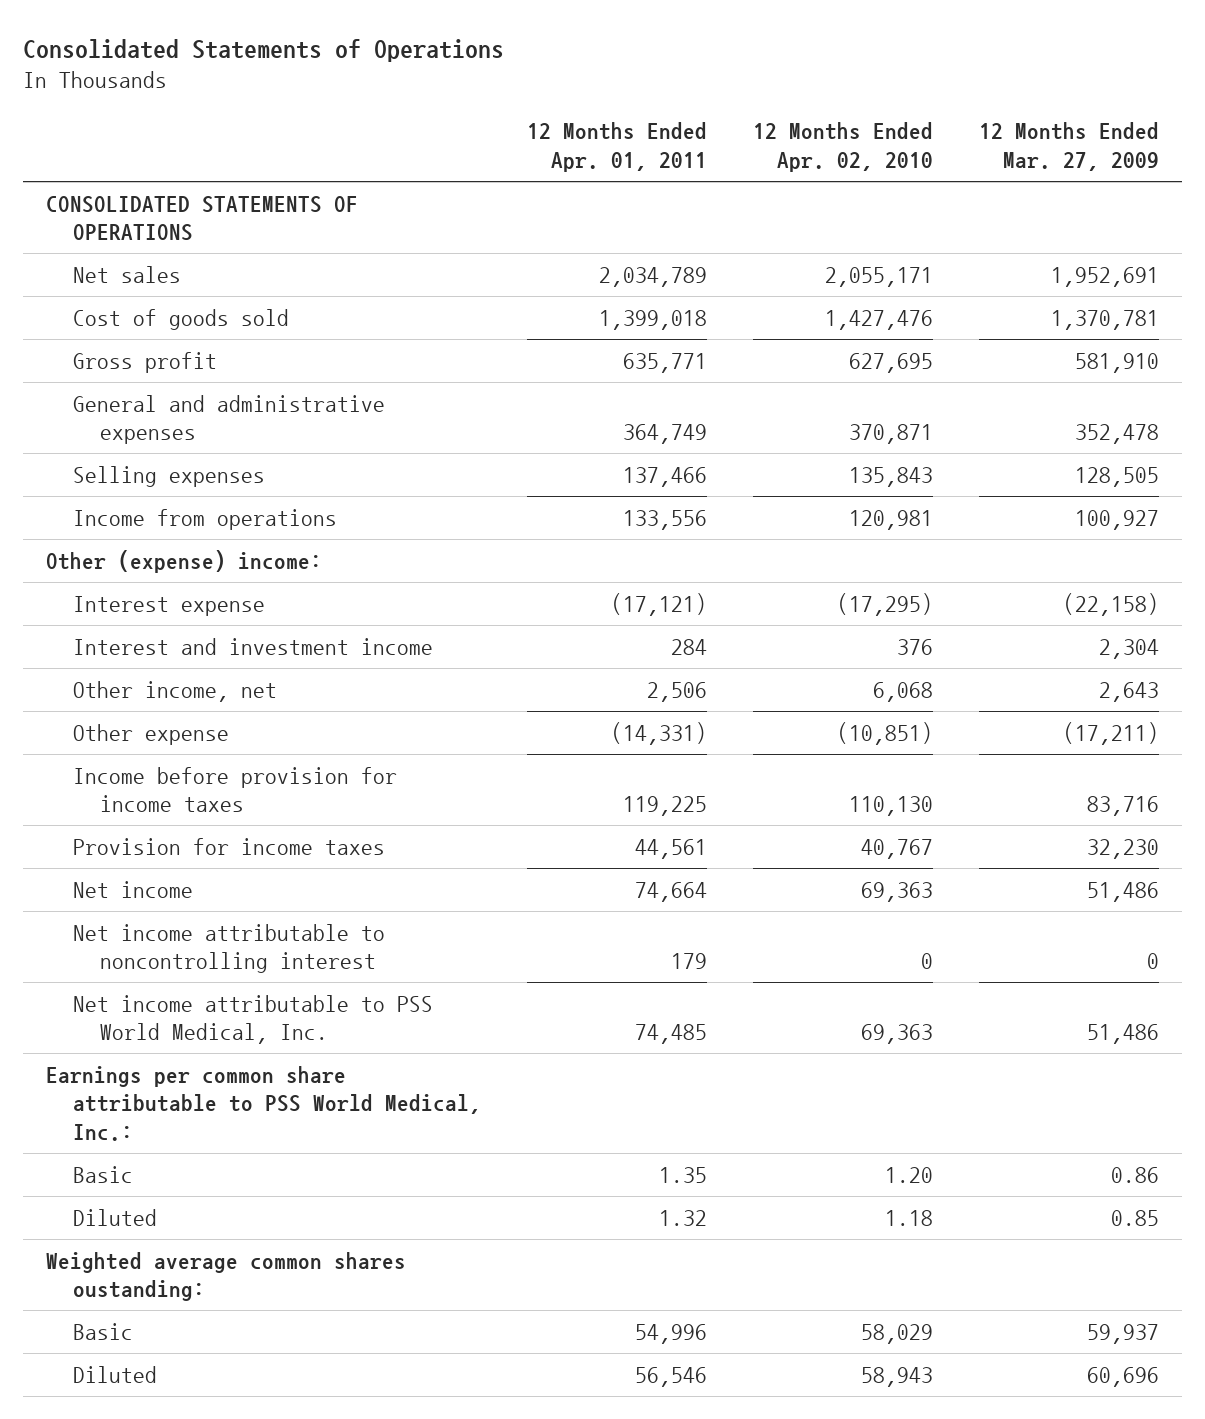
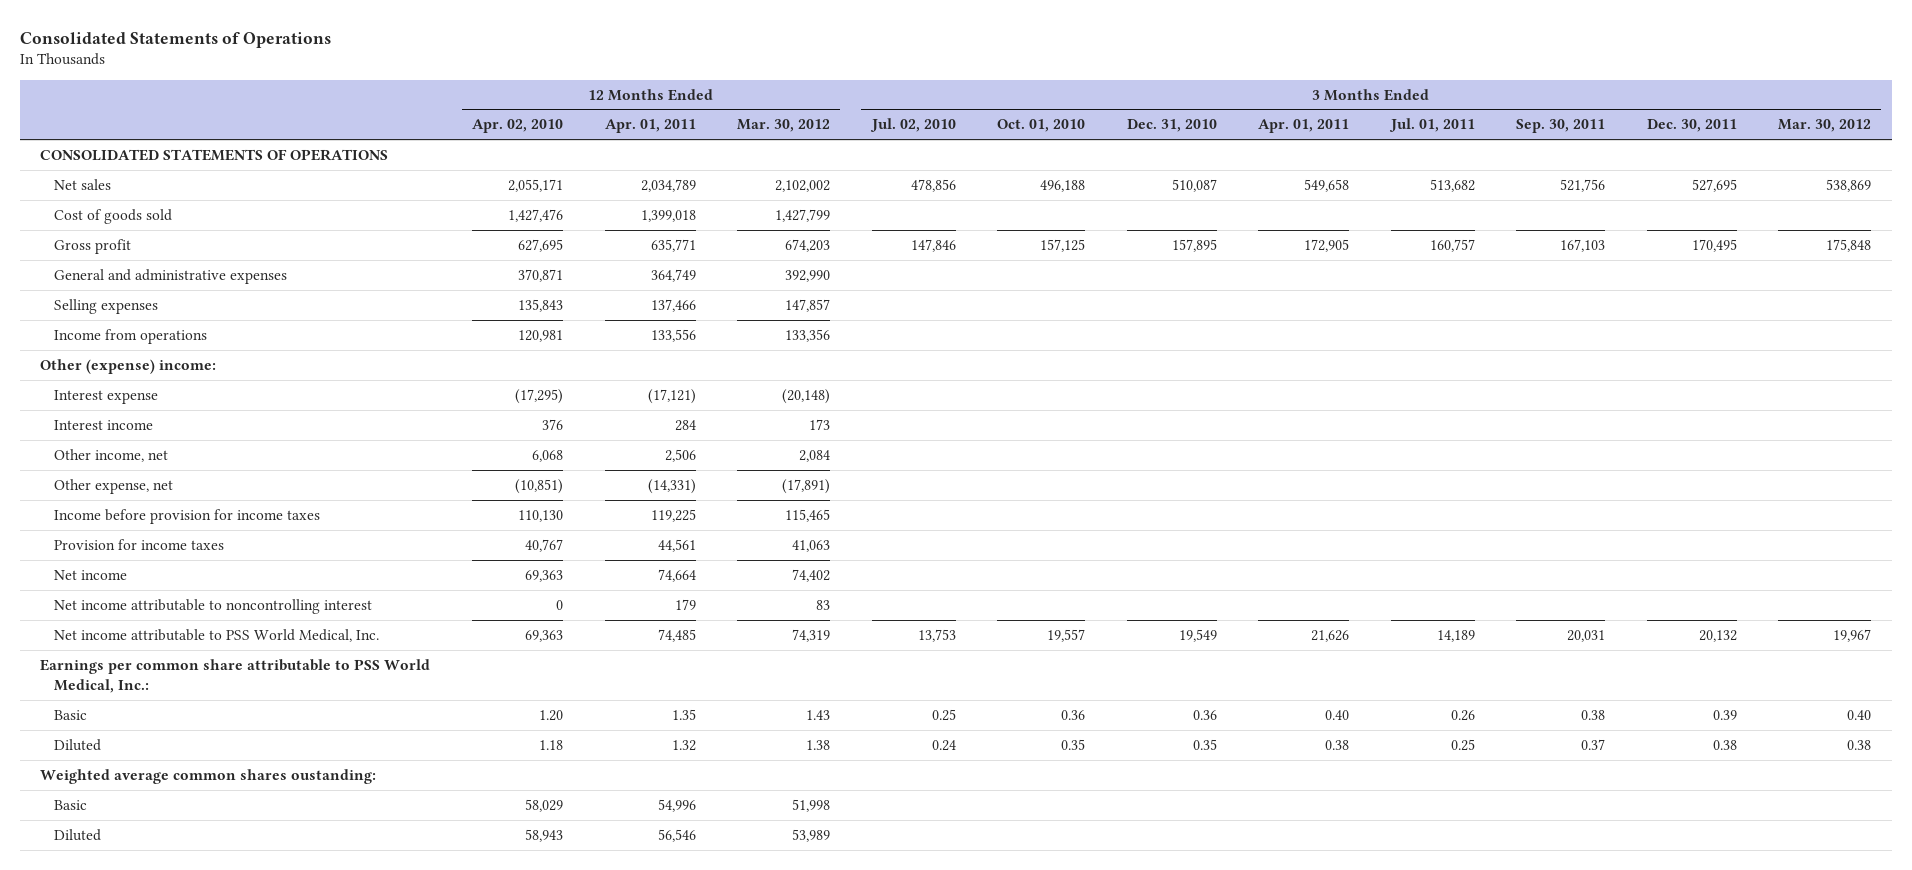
- | 12 Months Ended Apr. 01, 2011 | 12 Months Ended Apr. 02, 2010 | 12 Months Ended Mar. 27, 2009
+ | 12 Months Ended Apr. 02, 2010 | 12 Months Ended Apr. 01, 2011 | 12 Months Ended Mar. 30, 2012 | 3 Months Ended Jul. 02, 2010 | 3 Months Ended Oct. 01, 2010 | 3 Months Ended Dec. 31, 2010 | 3 Months Ended Apr. 01, 2011 | 3 Months Ended Jul. 01, 2011 | 3 Months Ended Sep. 30, 2011 | 3 Months Ended Dec. 30, 2011 | 3 Months Ended Mar. 30, 2012
- Interest and investment income | 284 | 376 | 2,304
+ Interest income | 376 | 284 | 173 | | | | | | | |
- Other expense | (14,331) | (10,851) | (17,211)
+ Other expense, net | (10,851) | (14,331) | (17,891) | | | | | | | |

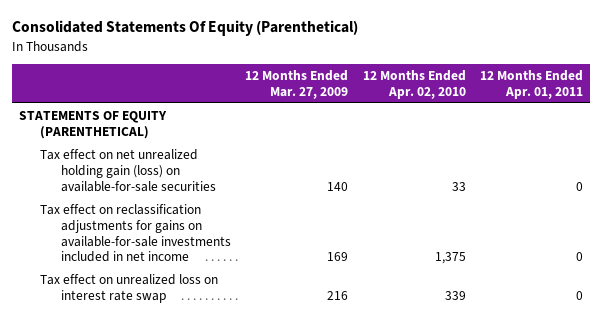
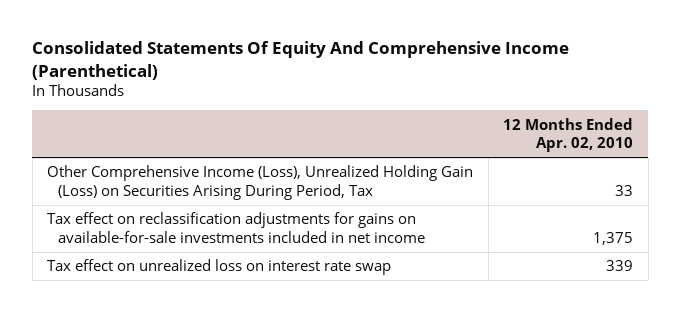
- Consolidated Statements Of Equity (Parenthetical)
+ Consolidated Statements Of Equity And Comprehensive Income (Parenthetical)
- | 12 Months Ended Mar. 27, 2009 | 12 Months Ended Apr. 02, 2010 | 12 Months Ended Apr. 01, 2011
+ | 12 Months Ended Apr. 02, 2010
- STATEMENTS OF EQUITY (PARENTHETICAL)
- Tax effect on net unrealized holding gain (loss) on available-for-sale securities | 140 | 33 | 0
+ Other Comprehensive Income (Loss), Unrealized Holding Gain (Loss) on Securities Arising During Period, Tax | 33

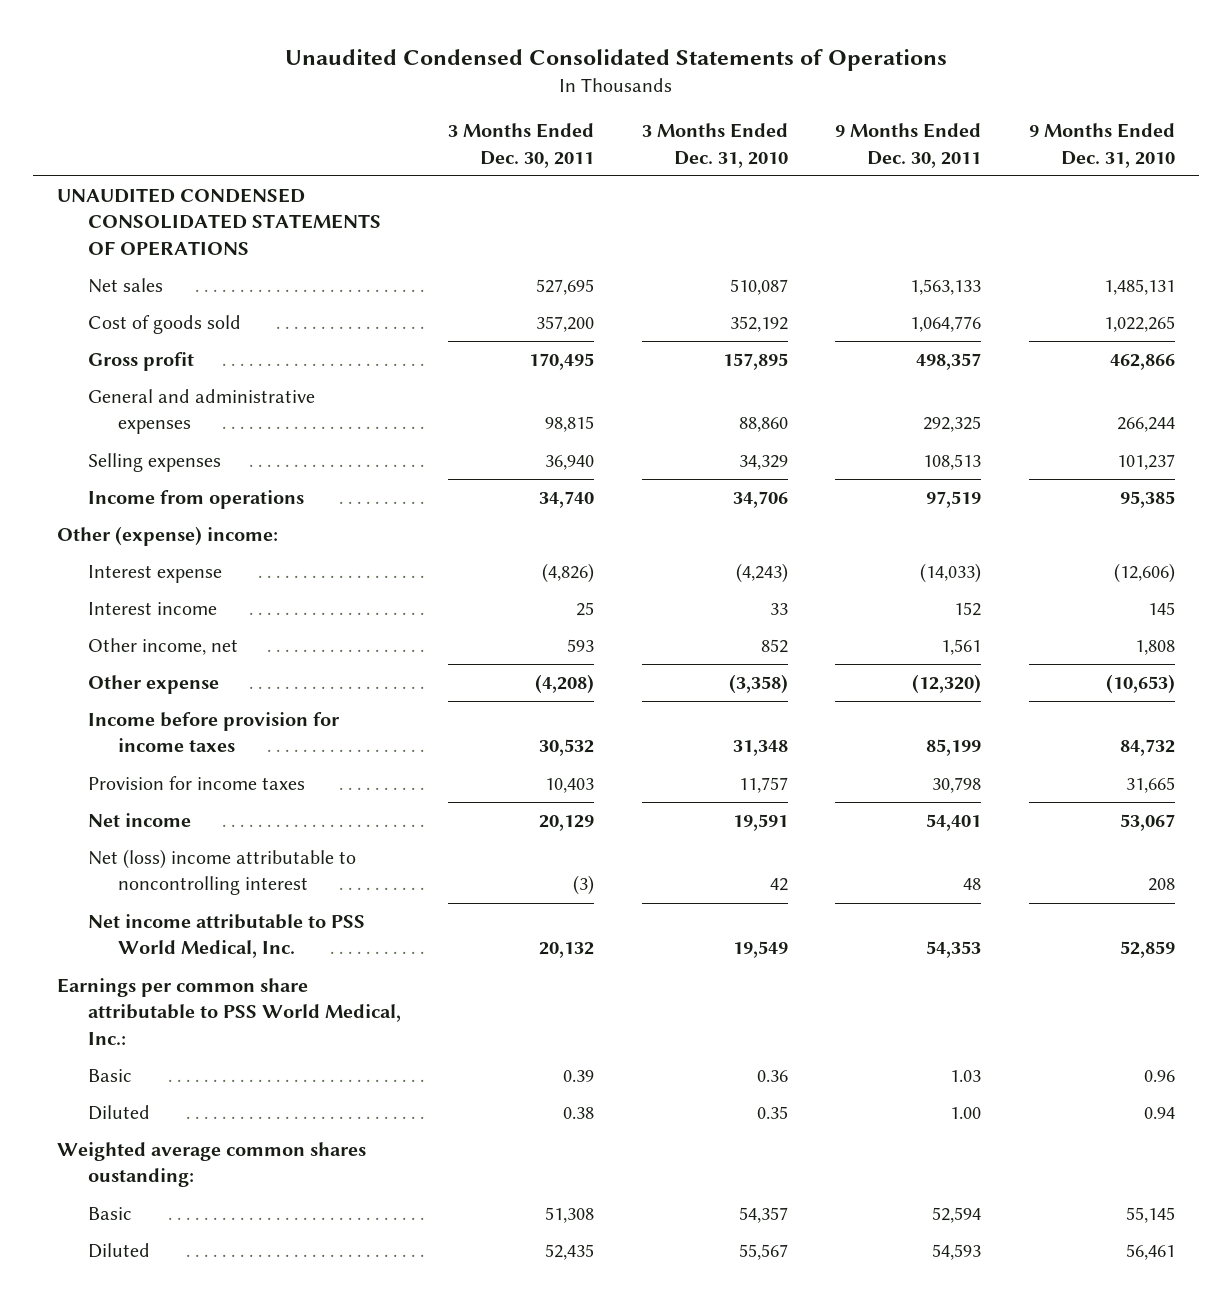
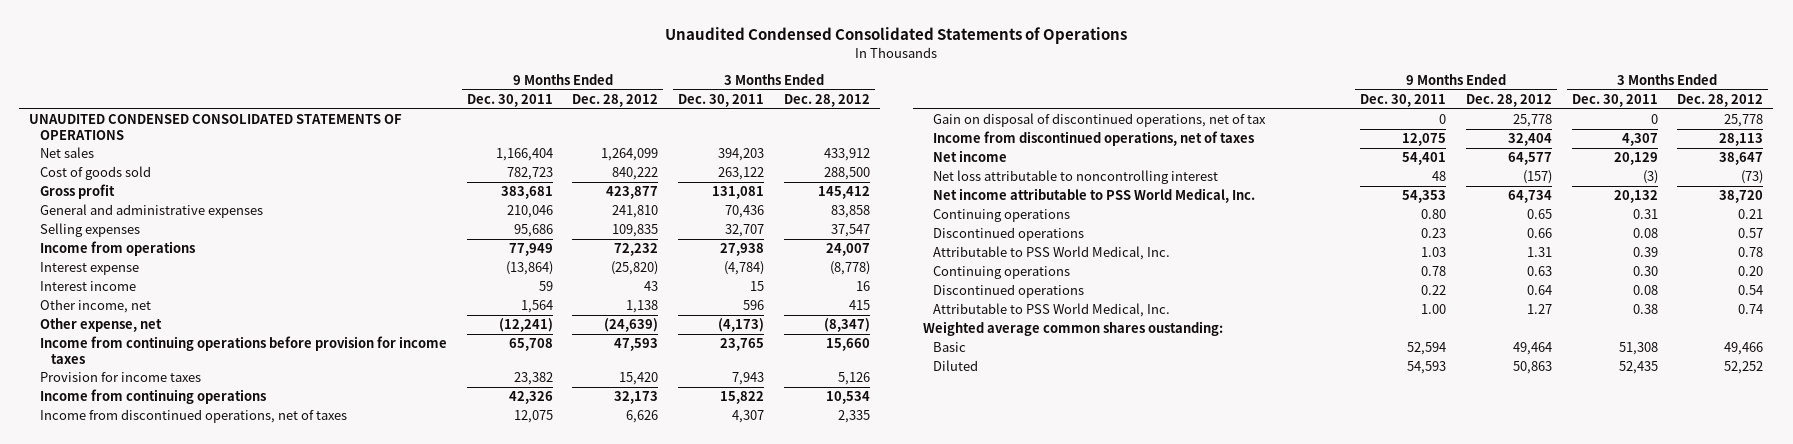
- | 3 Months Ended Dec. 30, 2011 | 3 Months Ended Dec. 31, 2010 | 9 Months Ended Dec. 30, 2011 | 9 Months Ended Dec. 31, 2010
+ | 9 Months Ended Dec. 30, 2011 | 9 Months Ended Dec. 28, 2012 | 3 Months Ended Dec. 30, 2011 | 3 Months Ended Dec. 28, 2012
- Net sales | 527,695 | 510,087 | 1,563,133 | 1,485,131
- Cost of goods sold | 357,200 | 352,192 | 1,064,776 | 1,022,265
- Gross profit | 170,495 | 157,895 | 498,357 | 462,866
- General and administrative expenses | 98,815 | 88,860 | 292,325 | 266,244
- Selling expenses | 36,940 | 34,329 | 108,513 | 101,237
- Income from operations | 34,740 | 34,706 | 97,519 | 95,385
- Other (expense) income:
- Interest expense | (4,826) | (4,243) | (14,033) | (12,606)
- Interest income | 25 | 33 | 152 | 145
- Other income, net | 593 | 852 | 1,561 | 1,808
- Other expense | (4,208) | (3,358) | (12,320) | (10,653)
- Income before provision for income taxes | 30,532 | 31,348 | 85,199 | 84,732
- Provision for income taxes | 10,403 | 11,757 | 30,798 | 31,665
+ Net sales | 1,166,404 | 1,264,099 | 394,203 | 433,912
+ Cost of goods sold | 782,723 | 840,222 | 263,122 | 288,500
+ Gross profit | 383,681 | 423,877 | 131,081 | 145,412
+ General and administrative expenses | 210,046 | 241,810 | 70,436 | 83,858
+ Selling expenses | 95,686 | 109,835 | 32,707 | 37,547
+ Income from operations | 77,949 | 72,232 | 27,938 | 24,007
+ Interest expense | (13,864) | (25,820) | (4,784) | (8,778)
+ Interest income | 59 | 43 | 15 | 16
+ Other income, net | 1,564 | 1,138 | 596 | 415
+ Other expense, net | (12,241) | (24,639) | (4,173) | (8,347)
+ Income from continuing operations before provision for income taxes | 65,708 | 47,593 | 23,765 | 15,660
+ Provision for income taxes | 23,382 | 15,420 | 7,943 | 5,126
+ Income from continuing operations | 42,326 | 32,173 | 15,822 | 10,534
+ Income from discontinued operations, net of taxes | 12,075 | 6,626 | 4,307 | 2,335
+ Gain on disposal of discontinued operations, net of tax | 0 | 25,778 | 0 | 25,778
+ Income from discontinued operations, net of taxes | 12,075 | 32,404 | 4,307 | 28,113
- Net (loss) income attributable to noncontrolling interest | (3) | 42 | 48 | 208
+ Net loss attributable to noncontrolling interest | 48 | (157) | (3) | (73)
- Earnings per common share attributable to PSS World Medical, Inc.:
- Basic | 0.39 | 0.36 | 1.03 | 0.96
- Diluted | 0.38 | 0.35 | 1.00 | 0.94
+ Continuing operations | 0.80 | 0.65 | 0.31 | 0.21
+ Discontinued operations | 0.23 | 0.66 | 0.08 | 0.57
+ Attributable to PSS World Medical, Inc. | 1.03 | 1.31 | 0.39 | 0.78
+ Continuing operations | 0.78 | 0.63 | 0.30 | 0.20
+ Discontinued operations | 0.22 | 0.64 | 0.08 | 0.54
+ Attributable to PSS World Medical, Inc. | 1.00 | 1.27 | 0.38 | 0.74

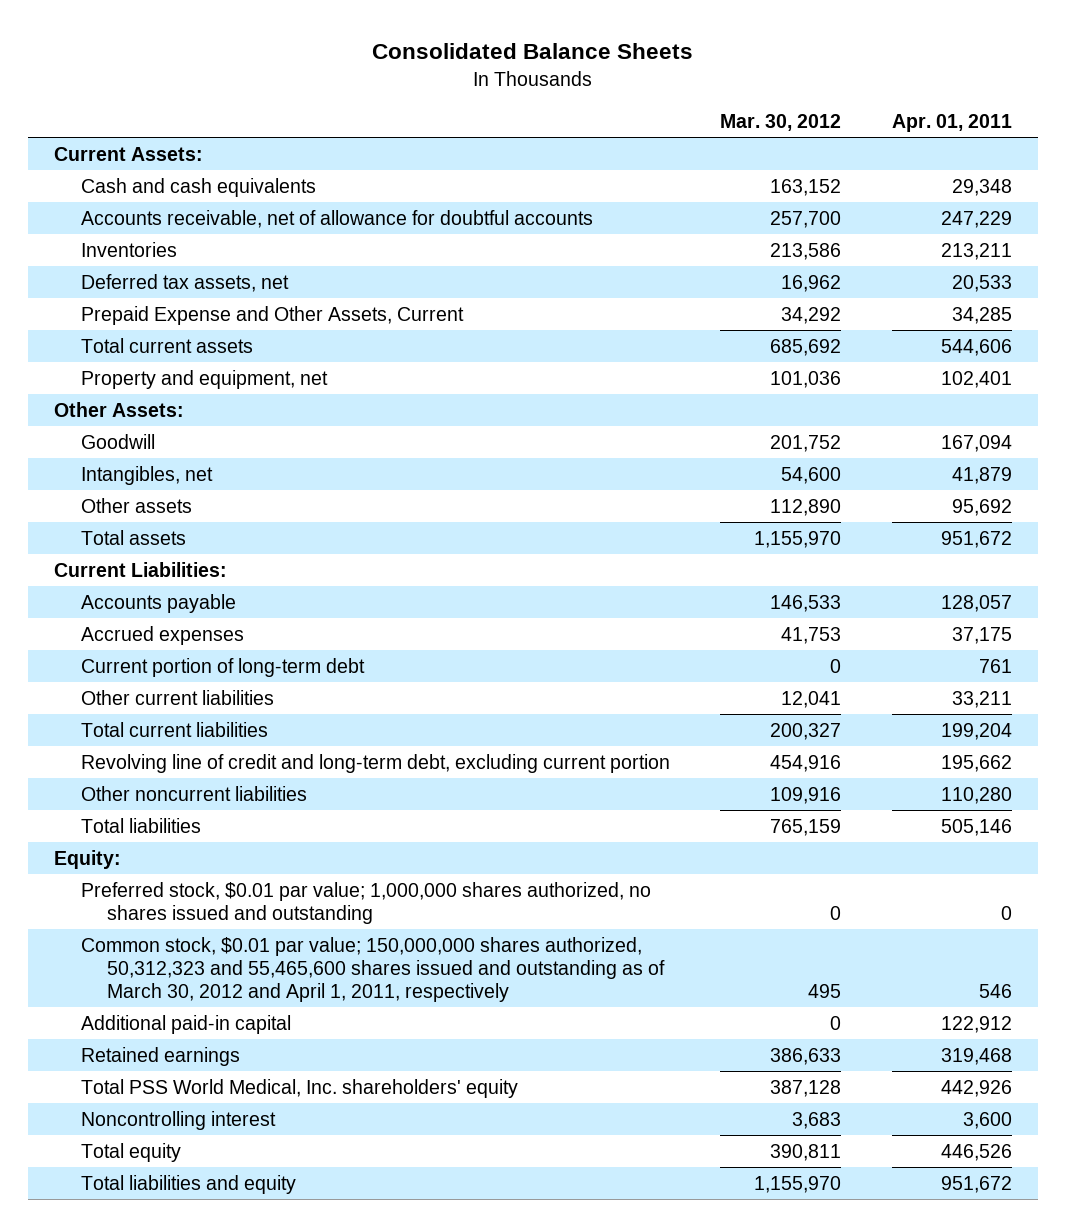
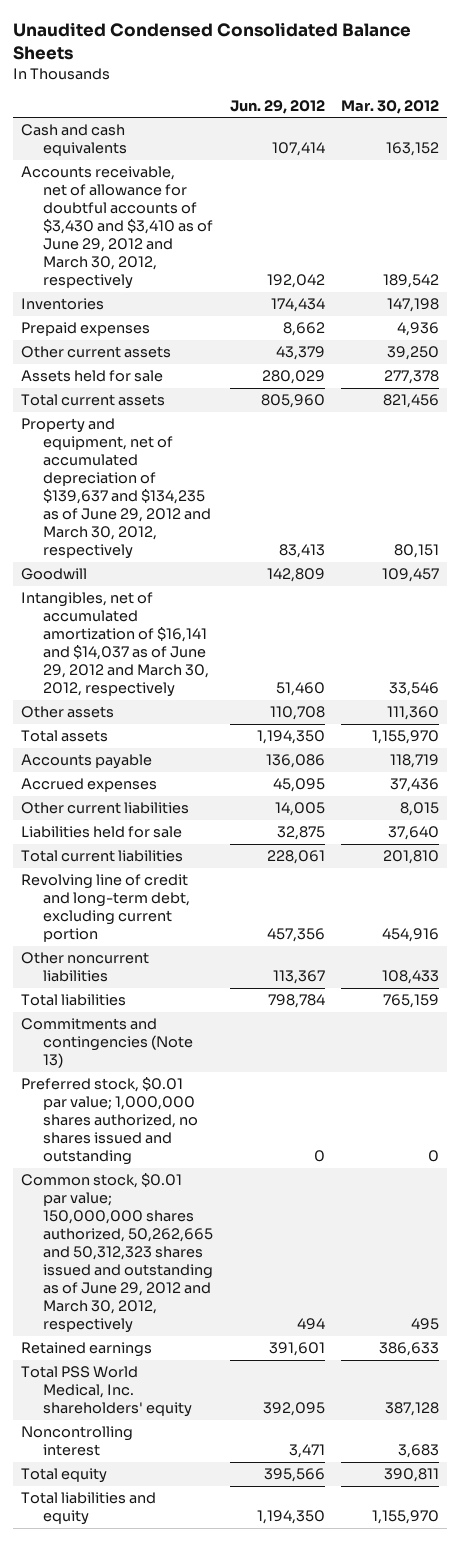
- Consolidated Balance Sheets
+ Unaudited Condensed Consolidated Balance Sheets
- | Mar. 30, 2012 | Apr. 01, 2011
+ | Jun. 29, 2012 | Mar. 30, 2012
- Current Assets:
- Accounts receivable, net of allowance for doubtful accounts | 257,700 | 247,229
- Inventories | 213,586 | 213,211
- Deferred tax assets, net | 16,962 | 20,533
- Prepaid Expense and Other Assets, Current | 34,292 | 34,285
- Total current assets | 685,692 | 544,606
- Property and equipment, net | 101,036 | 102,401
- Other Assets:
- Goodwill | 201,752 | 167,094
- Intangibles, net | 54,600 | 41,879
- Other assets | 112,890 | 95,692
+ Accounts receivable, net of allowance for doubtful accounts of $3,430 and $3,410 as of June 29, 2012 and March 30, 2012, respectively | 192,042 | 189,542
+ Inventories | 174,434 | 147,198
+ Prepaid expenses | 8,662 | 4,936
+ Other current assets | 43,379 | 39,250
+ Assets held for sale | 280,029 | 277,378
+ Total current assets | 805,960 | 821,456
+ Property and equipment, net of accumulated depreciation of $139,637 and $134,235 as of June 29, 2012 and March 30, 2012, respectively | 83,413 | 80,151
+ Goodwill | 142,809 | 109,457
+ Intangibles, net of accumulated amortization of $16,141 and $14,037 as of June 29, 2012 and March 30, 2012, respectively | 51,460 | 33,546
+ Other assets | 110,708 | 111,360
- Current Liabilities:
- Accounts payable | 146,533 | 128,057
- Accrued expenses | 41,753 | 37,175
- Current portion of long-term debt | 0 | 761
- Other current liabilities | 12,041 | 33,211
- Total current liabilities | 200,327 | 199,204
+ Accounts payable | 136,086 | 118,719
+ Accrued expenses | 45,095 | 37,436
+ Other current liabilities | 14,005 | 8,015
+ Liabilities held for sale | 32,875 | 37,640
+ Total current liabilities | 228,061 | 201,810
- Other noncurrent liabilities | 109,916 | 110,280
+ Other noncurrent liabilities | 113,367 | 108,433
- Equity:
+ Commitments and contingencies (Note 13)
- Common stock, $0.01 par value; 150,000,000 shares authorized, 50,312,323 and 55,465,600 shares issued and outstanding as of March 30, 2012 and April 1, 2011, respectively | 495 | 546
- Additional paid-in capital | 0 | 122,912
+ Common stock, $0.01 par value; 150,000,000 shares authorized, 50,262,665 and 50,312,323 shares issued and outstanding as of June 29, 2012 and March 30, 2012, respectively | 494 | 495

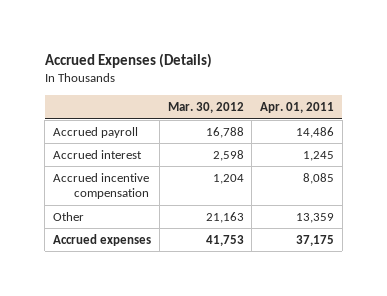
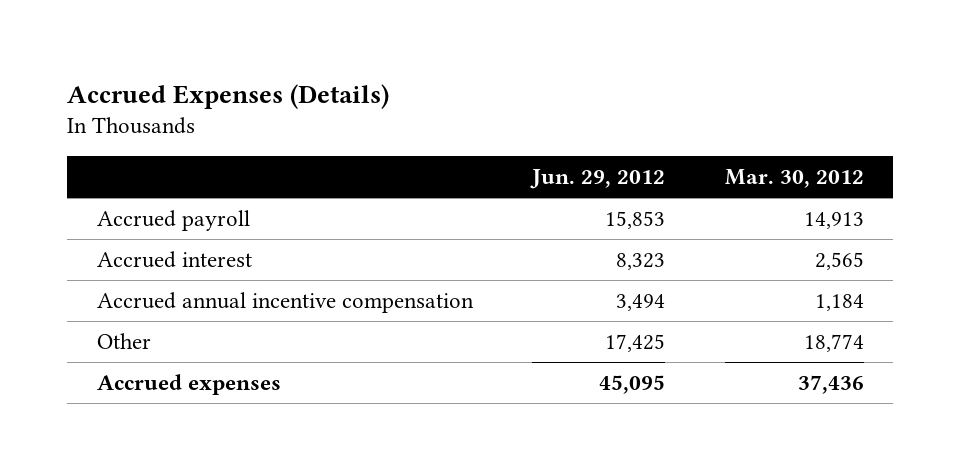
- | Mar. 30, 2012 | Apr. 01, 2011
+ | Jun. 29, 2012 | Mar. 30, 2012
- Accrued payroll | 16,788 | 14,486
- Accrued interest | 2,598 | 1,245
- Accrued incentive compensation | 1,204 | 8,085
- Other | 21,163 | 13,359
- Accrued expenses | 41,753 | 37,175
+ Accrued payroll | 15,853 | 14,913
+ Accrued interest | 8,323 | 2,565
+ Accrued annual incentive compensation | 3,494 | 1,184
+ Other | 17,425 | 18,774
+ Accrued expenses | 45,095 | 37,436

